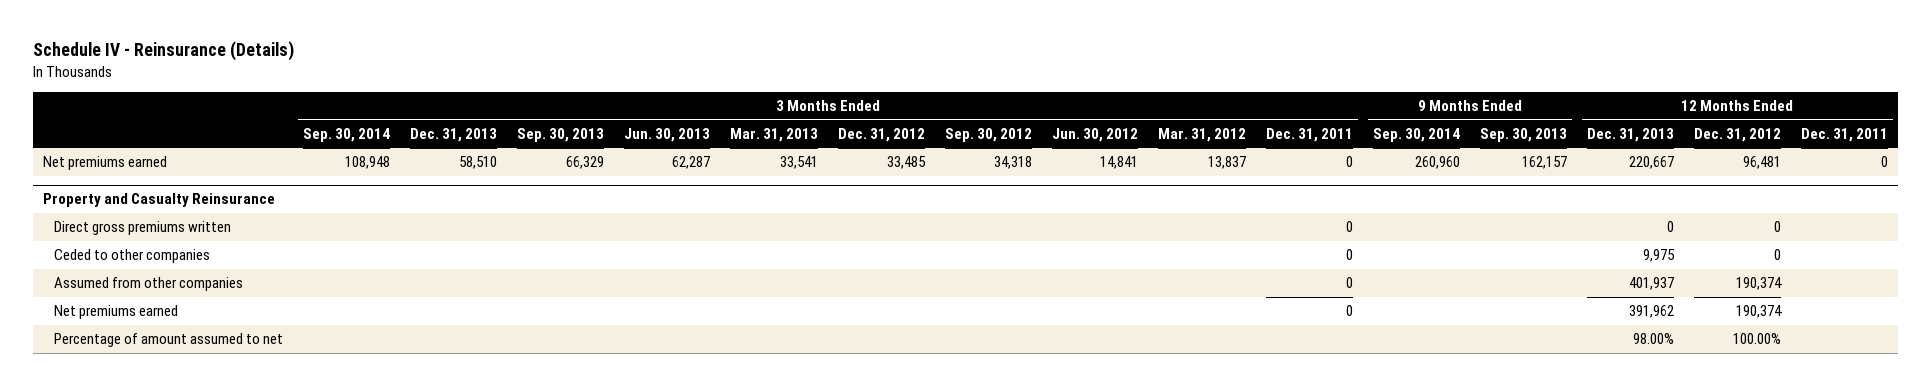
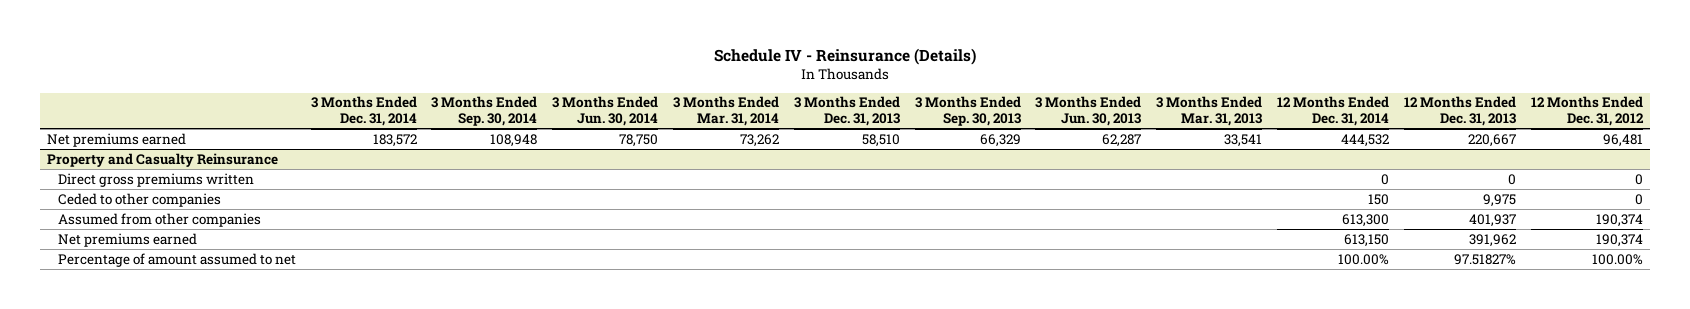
- | 3 Months Ended Sep. 30, 2014 | 3 Months Ended Dec. 31, 2013 | 3 Months Ended Sep. 30, 2013 | 3 Months Ended Jun. 30, 2013 | 3 Months Ended Mar. 31, 2013 | 3 Months Ended Dec. 31, 2012 | 3 Months Ended Sep. 30, 2012 | 3 Months Ended Jun. 30, 2012 | 3 Months Ended Mar. 31, 2012 | 3 Months Ended Dec. 31, 2011 | 9 Months Ended Sep. 30, 2014 | 9 Months Ended Sep. 30, 2013 | 12 Months Ended Dec. 31, 2013 | 12 Months Ended Dec. 31, 2012 | 12 Months Ended Dec. 31, 2011
+ | 3 Months Ended Dec. 31, 2014 | 3 Months Ended Sep. 30, 2014 | 3 Months Ended Jun. 30, 2014 | 3 Months Ended Mar. 31, 2014 | 3 Months Ended Dec. 31, 2013 | 3 Months Ended Sep. 30, 2013 | 3 Months Ended Jun. 30, 2013 | 3 Months Ended Mar. 31, 2013 | 12 Months Ended Dec. 31, 2014 | 12 Months Ended Dec. 31, 2013 | 12 Months Ended Dec. 31, 2012
@ Property and Casualty Reinsurance
- Percentage of amount assumed to net | | | | | | | | | | | | | 98.00% | 100.00% |
+ Percentage of amount assumed to net | | | | | | | | | 100.00% | 97.51827% | 100.00%

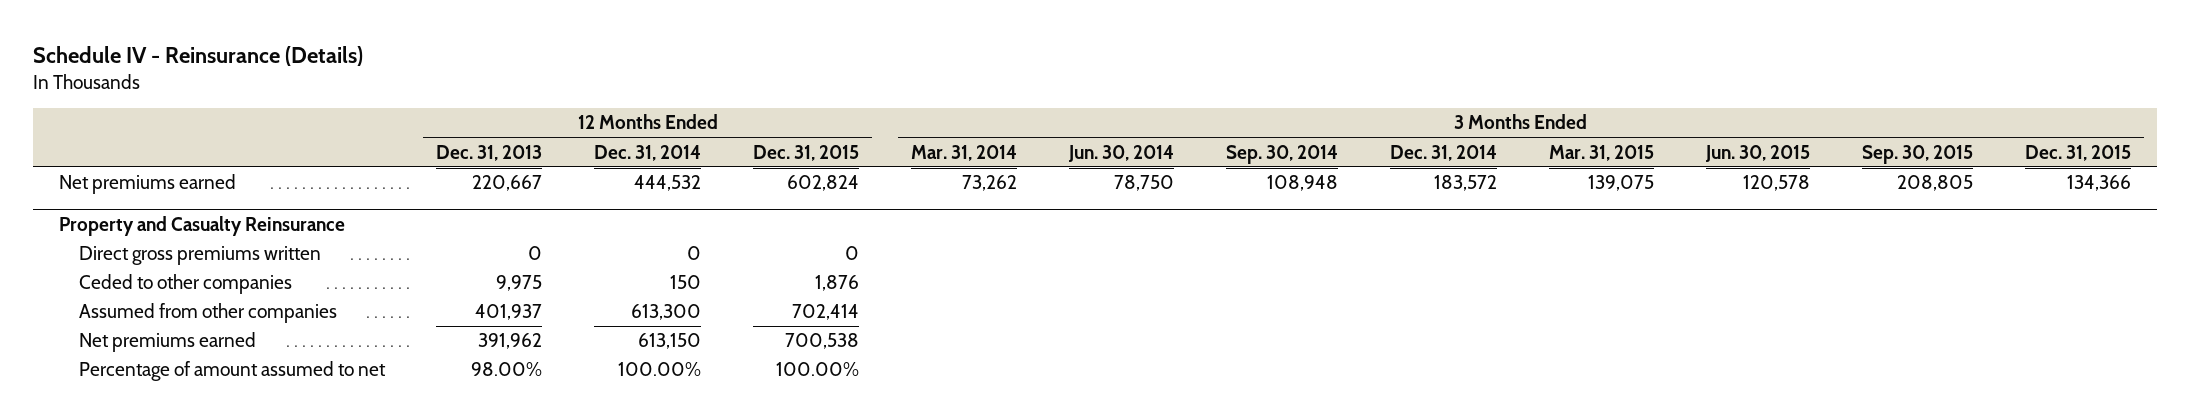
- | 3 Months Ended Dec. 31, 2014 | 3 Months Ended Sep. 30, 2014 | 3 Months Ended Jun. 30, 2014 | 3 Months Ended Mar. 31, 2014 | 3 Months Ended Dec. 31, 2013 | 3 Months Ended Sep. 30, 2013 | 3 Months Ended Jun. 30, 2013 | 3 Months Ended Mar. 31, 2013 | 12 Months Ended Dec. 31, 2014 | 12 Months Ended Dec. 31, 2013 | 12 Months Ended Dec. 31, 2012
+ | 12 Months Ended Dec. 31, 2013 | 12 Months Ended Dec. 31, 2014 | 12 Months Ended Dec. 31, 2015 | 3 Months Ended Mar. 31, 2014 | 3 Months Ended Jun. 30, 2014 | 3 Months Ended Sep. 30, 2014 | 3 Months Ended Dec. 31, 2014 | 3 Months Ended Mar. 31, 2015 | 3 Months Ended Jun. 30, 2015 | 3 Months Ended Sep. 30, 2015 | 3 Months Ended Dec. 31, 2015
@ Property and Casualty Reinsurance
- Percentage of amount assumed to net | | | | | | | | | 100.00% | 97.51827% | 100.00%
+ Percentage of amount assumed to net | 98.00% | 100.00% | 100.00% | | | | | | | |

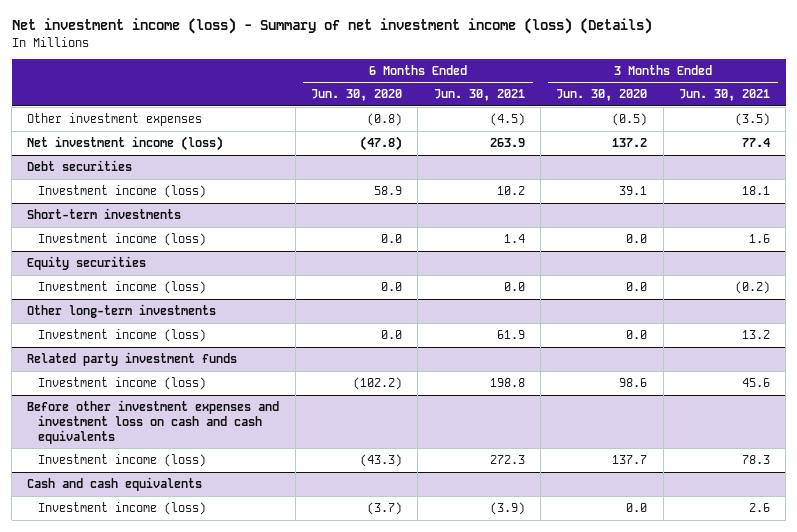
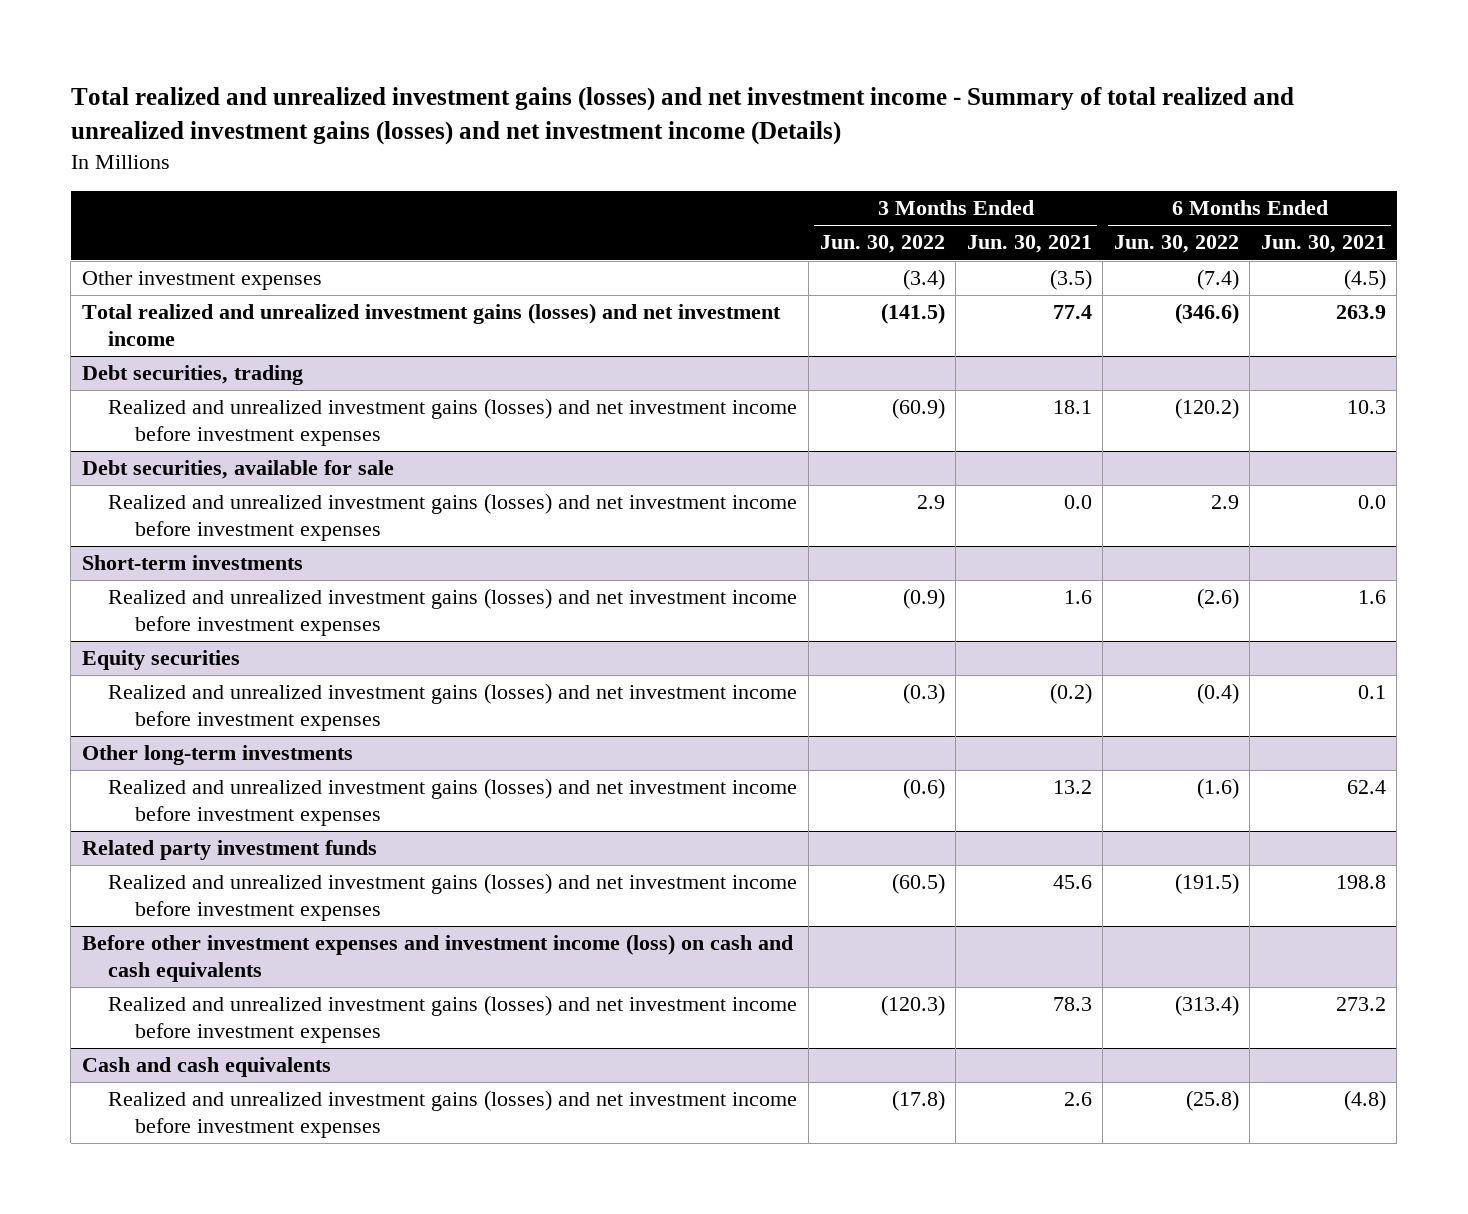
- Net investment income (loss) - Summary of net investment income (loss) (Details)
+ Total realized and unrealized investment gains (losses) and net investment income - Summary of total realized and unrealized investment gains (losses) and net investment income (Details)
- | 6 Months Ended Jun. 30, 2020 | 6 Months Ended Jun. 30, 2021 | 3 Months Ended Jun. 30, 2020 | 3 Months Ended Jun. 30, 2021
+ | 3 Months Ended Jun. 30, 2022 | 3 Months Ended Jun. 30, 2021 | 6 Months Ended Jun. 30, 2022 | 6 Months Ended Jun. 30, 2021
- Net investment income (loss) | (47.8) | 263.9 | 137.2 | 77.4
- Debt securities
- Investment income (loss) | 58.9 | 10.2 | 39.1 | 18.1
+ Total realized and unrealized investment gains (losses) and net investment income | (141.5) | 77.4 | (346.6) | 263.9
+ Debt securities, trading
+ Realized and unrealized investment gains (losses) and net investment income before investment expenses | (60.9) | 18.1 | (120.2) | 10.3
+ Debt securities, available for sale
+ Realized and unrealized investment gains (losses) and net investment income before investment expenses | 2.9 | 0.0 | 2.9 | 0.0
@ Short-term investments
- Investment income (loss) | 0.0 | 1.4 | 0.0 | 1.6
+ Realized and unrealized investment gains (losses) and net investment income before investment expenses | (0.9) | 1.6 | (2.6) | 1.6
@ Equity securities
- Investment income (loss) | 0.0 | 0.0 | 0.0 | (0.2)
+ Realized and unrealized investment gains (losses) and net investment income before investment expenses | (0.3) | (0.2) | (0.4) | 0.1
@ Other long-term investments
- Investment income (loss) | 0.0 | 61.9 | 0.0 | 13.2
+ Realized and unrealized investment gains (losses) and net investment income before investment expenses | (0.6) | 13.2 | (1.6) | 62.4
@ Related party investment funds
- Investment income (loss) | (102.2) | 198.8 | 98.6 | 45.6
- Before other investment expenses and investment loss on cash and cash equivalents
- Investment income (loss) | (43.3) | 272.3 | 137.7 | 78.3
@ Related party investment funds
+ Realized and unrealized investment gains (losses) and net investment income before investment expenses | (60.5) | 45.6 | (191.5) | 198.8
+ Before other investment expenses and investment income (loss) on cash and cash equivalents
+ Realized and unrealized investment gains (losses) and net investment income before investment expenses | (120.3) | 78.3 | (313.4) | 273.2
@ Cash and cash equivalents
- Investment income (loss) | (3.7) | (3.9) | 0.0 | 2.6
+ Realized and unrealized investment gains (losses) and net investment income before investment expenses | (17.8) | 2.6 | (25.8) | (4.8)

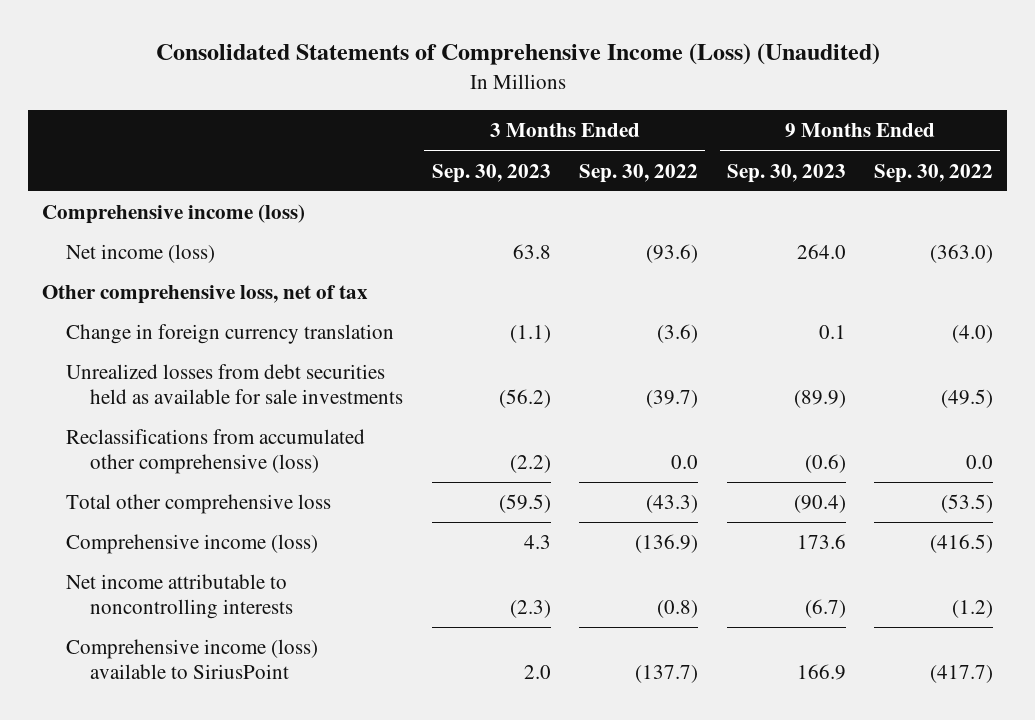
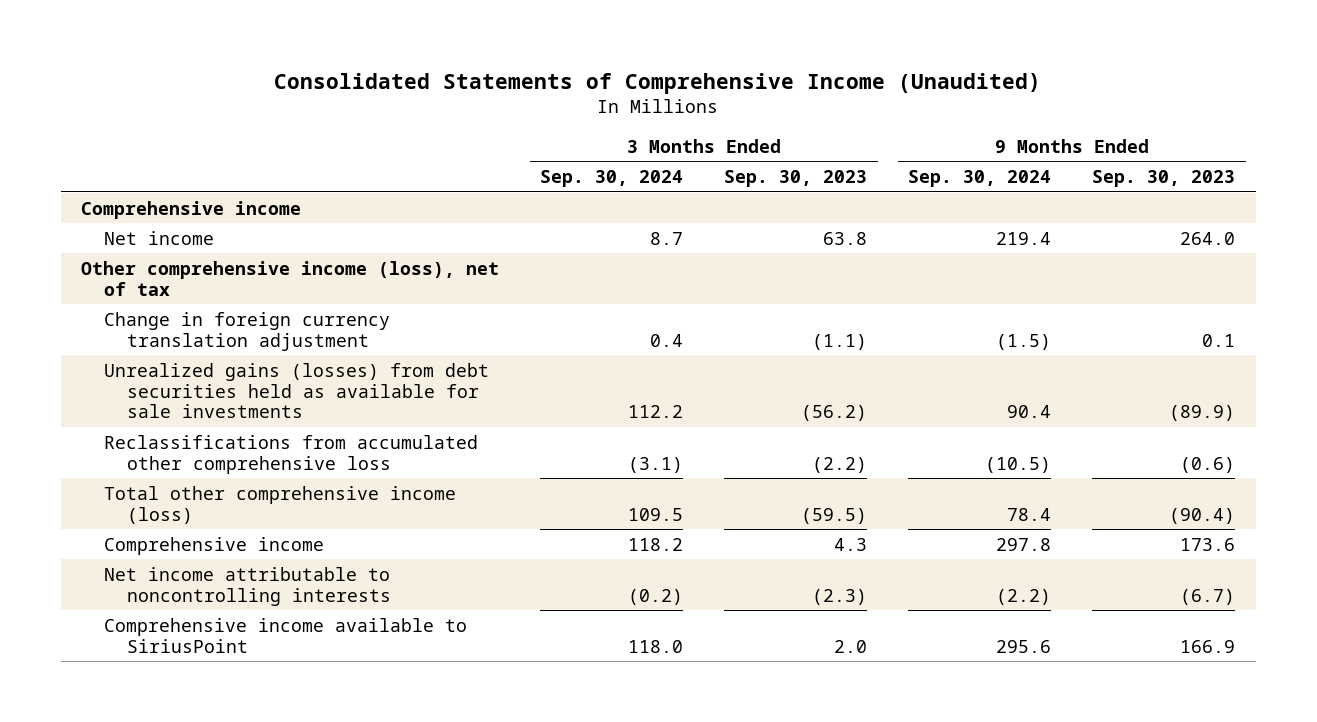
- Consolidated Statements of Comprehensive Income (Loss) (Unaudited)
+ Consolidated Statements of Comprehensive Income (Unaudited)
- | 3 Months Ended Sep. 30, 2023 | 3 Months Ended Sep. 30, 2022 | 9 Months Ended Sep. 30, 2023 | 9 Months Ended Sep. 30, 2022
+ | 3 Months Ended Sep. 30, 2024 | 3 Months Ended Sep. 30, 2023 | 9 Months Ended Sep. 30, 2024 | 9 Months Ended Sep. 30, 2023
- Comprehensive income (loss)
- Net income (loss) | 63.8 | (93.6) | 264.0 | (363.0)
- Other comprehensive loss, net of tax
- Change in foreign currency translation | (1.1) | (3.6) | 0.1 | (4.0)
- Unrealized losses from debt securities held as available for sale investments | (56.2) | (39.7) | (89.9) | (49.5)
- Reclassifications from accumulated other comprehensive (loss) | (2.2) | 0.0 | (0.6) | 0.0
- Total other comprehensive loss | (59.5) | (43.3) | (90.4) | (53.5)
- Comprehensive income (loss) | 4.3 | (136.9) | 173.6 | (416.5)
+ Comprehensive income
+ Net income | 8.7 | 63.8 | 219.4 | 264.0
+ Other comprehensive income (loss), net of tax
+ Change in foreign currency translation adjustment | 0.4 | (1.1) | (1.5) | 0.1
+ Unrealized gains (losses) from debt securities held as available for sale investments | 112.2 | (56.2) | 90.4 | (89.9)
+ Reclassifications from accumulated other comprehensive loss | (3.1) | (2.2) | (10.5) | (0.6)
+ Total other comprehensive income (loss) | 109.5 | (59.5) | 78.4 | (90.4)
+ Comprehensive income | 118.2 | 4.3 | 297.8 | 173.6
- Comprehensive income (loss) available to SiriusPoint | 2.0 | (137.7) | 166.9 | (417.7)
+ Comprehensive income available to SiriusPoint | 118.0 | 2.0 | 295.6 | 166.9

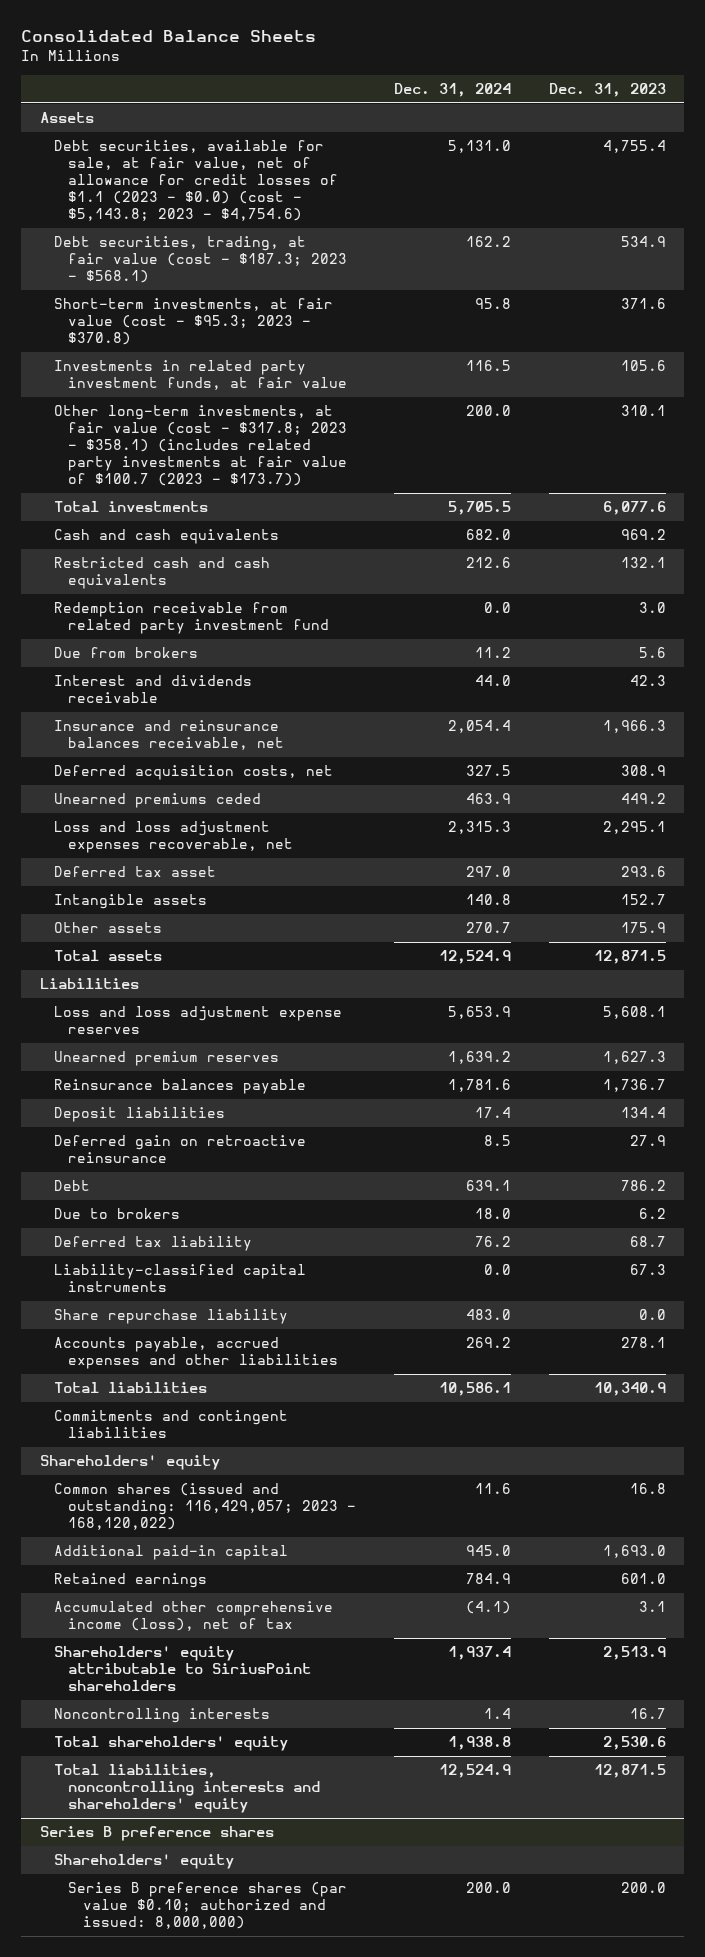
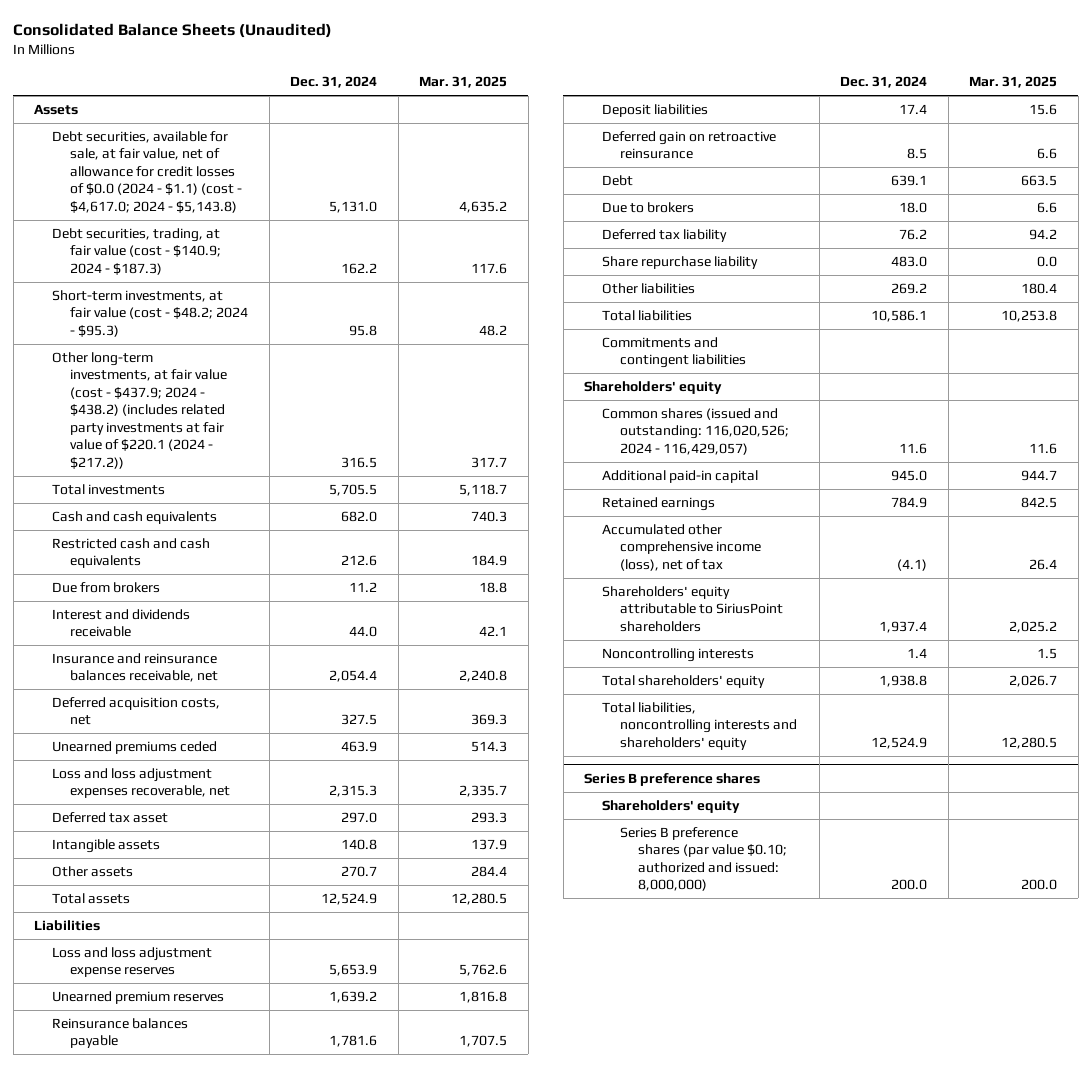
- Consolidated Balance Sheets
+ Consolidated Balance Sheets (Unaudited)
- | Dec. 31, 2024 | Dec. 31, 2023
+ | Dec. 31, 2024 | Mar. 31, 2025
- Debt securities, available for sale, at fair value, net of allowance for credit losses of $1.1 (2023 - $0.0) (cost - $5,143.8; 2023 - $4,754.6) | 5,131.0 | 4,755.4
- Debt securities, trading, at fair value (cost - $187.3; 2023 - $568.1) | 162.2 | 534.9
- Short-term investments, at fair value (cost - $95.3; 2023 - $370.8) | 95.8 | 371.6
- Investments in related party investment funds, at fair value | 116.5 | 105.6
- Other long-term investments, at fair value (cost - $317.8; 2023 - $358.1) (includes related party investments at fair value of $100.7 (2023 - $173.7)) | 200.0 | 310.1
+ Debt securities, available for sale, at fair value, net of allowance for credit losses of $0.0 (2024 - $1.1) (cost - $4,617.0; 2024 - $5,143.8) | 5,131.0 | 4,635.2
+ Debt securities, trading, at fair value (cost - $140.9; 2024 - $187.3) | 162.2 | 117.6
+ Short-term investments, at fair value (cost - $48.2; 2024 - $95.3) | 95.8 | 48.2
+ Other long-term investments, at fair value (cost - $437.9; 2024 - $438.2) (includes related party investments at fair value of $220.1 (2024 - $217.2)) | 316.5 | 317.7
- Redemption receivable from related party investment fund | 0.0 | 3.0
- Liability-classified capital instruments | 0.0 | 67.3
- Accounts payable, accrued expenses and other liabilities | 269.2 | 278.1
+ Other liabilities | 269.2 | 180.4
- Common shares (issued and outstanding: 116,429,057; 2023 - 168,120,022) | 11.6 | 16.8
+ Common shares (issued and outstanding: 116,020,526; 2024 - 116,429,057) | 11.6 | 11.6

